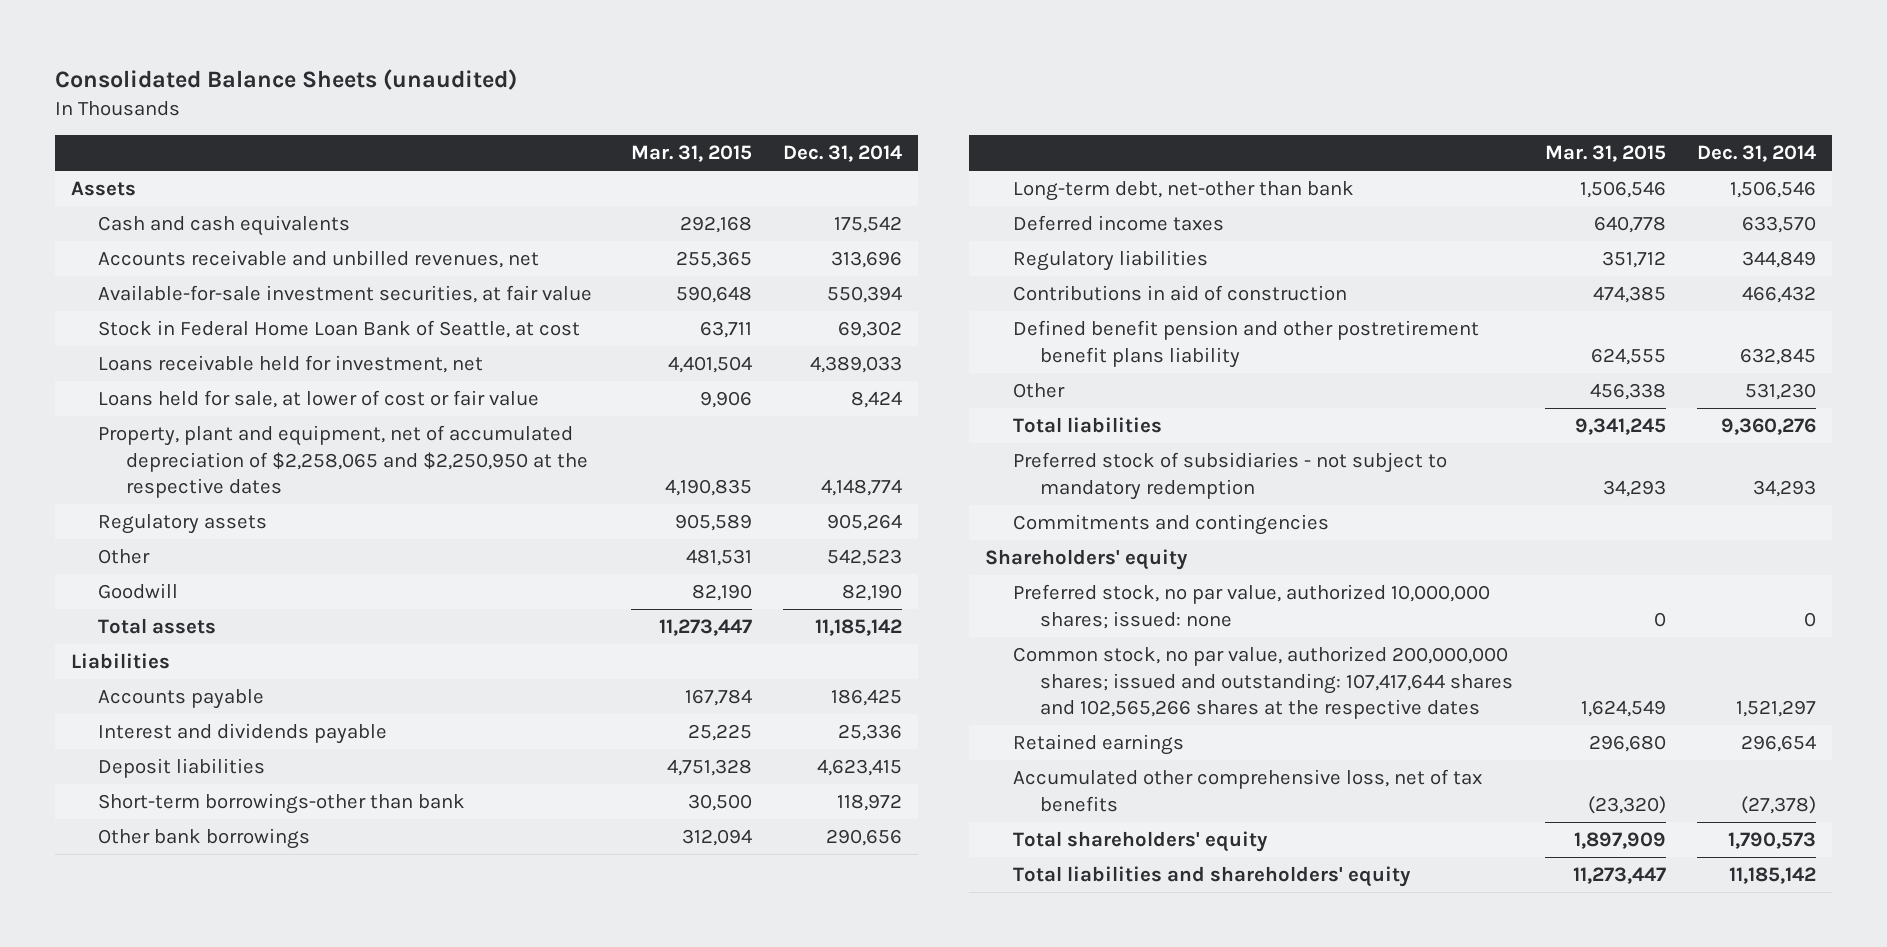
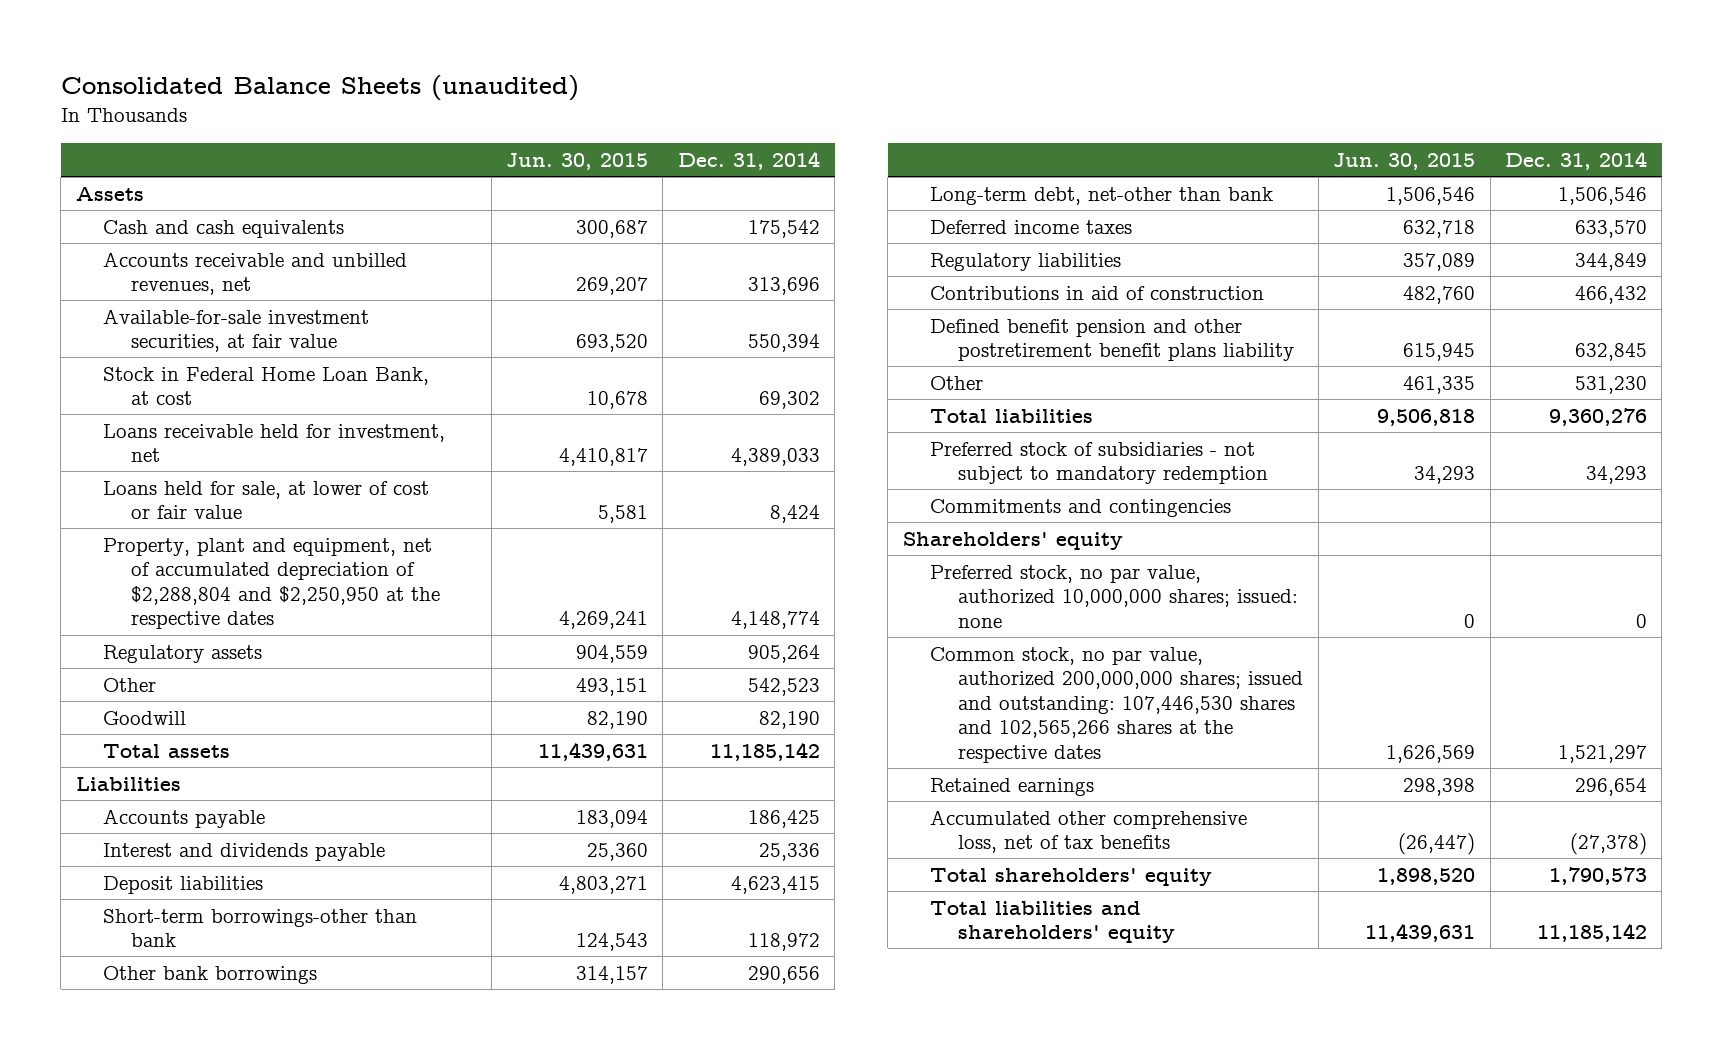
- | Mar. 31, 2015 | Dec. 31, 2014
+ | Jun. 30, 2015 | Dec. 31, 2014
- Stock in Federal Home Loan Bank of Seattle, at cost | 63,711 | 69,302
+ Stock in Federal Home Loan Bank, at cost | 10,678 | 69,302
- Property, plant and equipment, net of accumulated depreciation of $2,258,065 and $2,250,950 at the respective dates | 4,190,835 | 4,148,774
+ Property, plant and equipment, net of accumulated depreciation of $2,288,804 and $2,250,950 at the respective dates | 4,269,241 | 4,148,774
- Common stock, no par value, authorized 200,000,000 shares; issued and outstanding: 107,417,644 shares and 102,565,266 shares at the respective dates | 1,624,549 | 1,521,297
+ Common stock, no par value, authorized 200,000,000 shares; issued and outstanding: 107,446,530 shares and 102,565,266 shares at the respective dates | 1,626,569 | 1,521,297

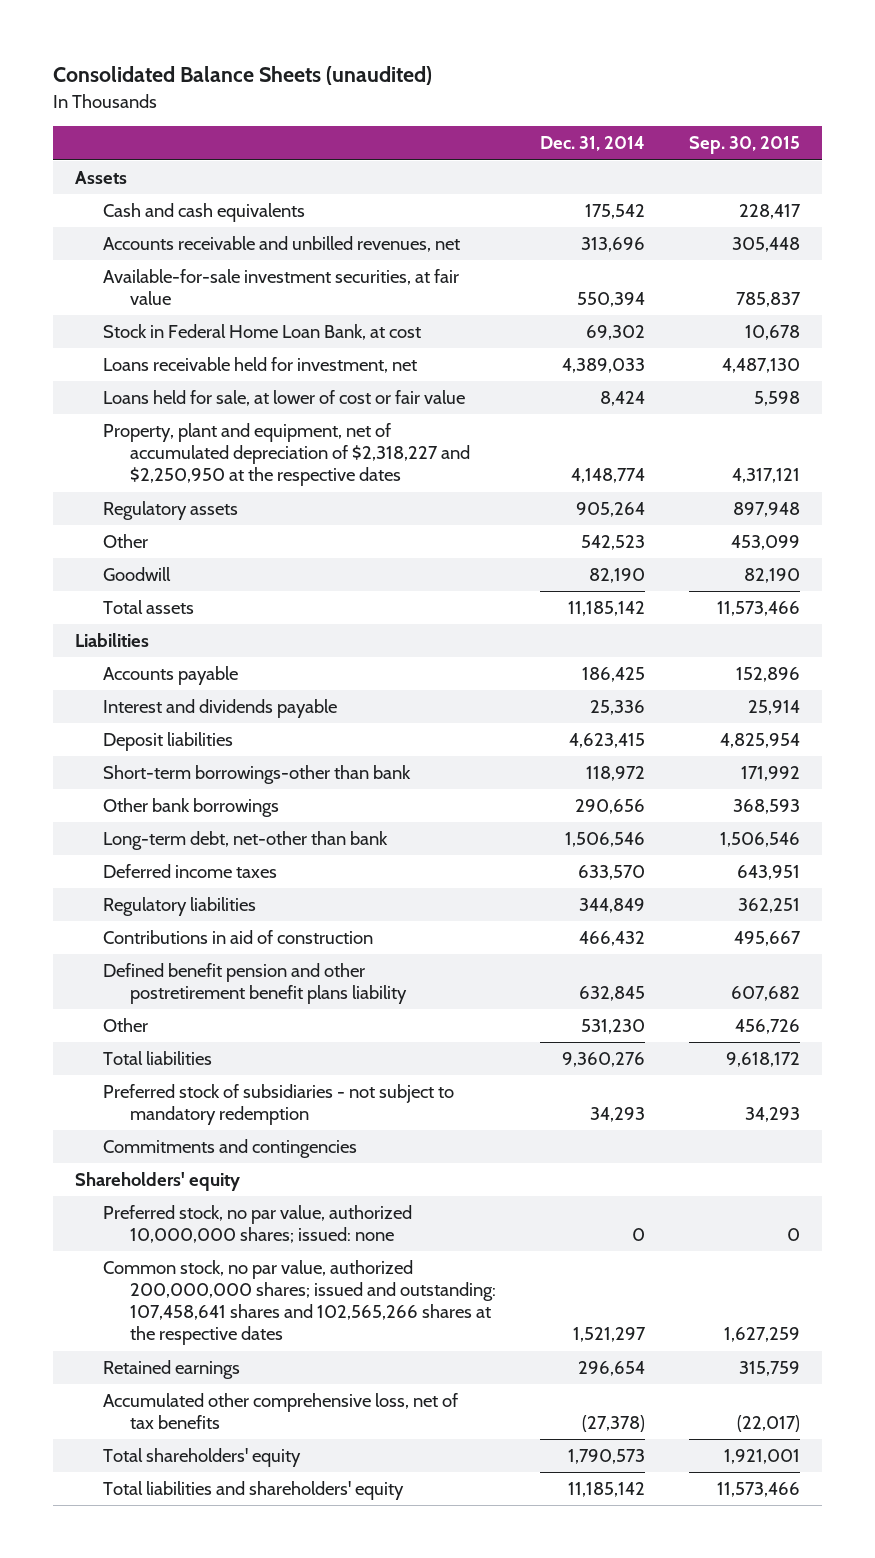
- | Jun. 30, 2015 | Dec. 31, 2014
+ | Dec. 31, 2014 | Sep. 30, 2015
- Property, plant and equipment, net of accumulated depreciation of $2,288,804 and $2,250,950 at the respective dates | 4,269,241 | 4,148,774
+ Property, plant and equipment, net of accumulated depreciation of $2,318,227 and $2,250,950 at the respective dates | 4,148,774 | 4,317,121
- Common stock, no par value, authorized 200,000,000 shares; issued and outstanding: 107,446,530 shares and 102,565,266 shares at the respective dates | 1,626,569 | 1,521,297
+ Common stock, no par value, authorized 200,000,000 shares; issued and outstanding: 107,458,641 shares and 102,565,266 shares at the respective dates | 1,521,297 | 1,627,259

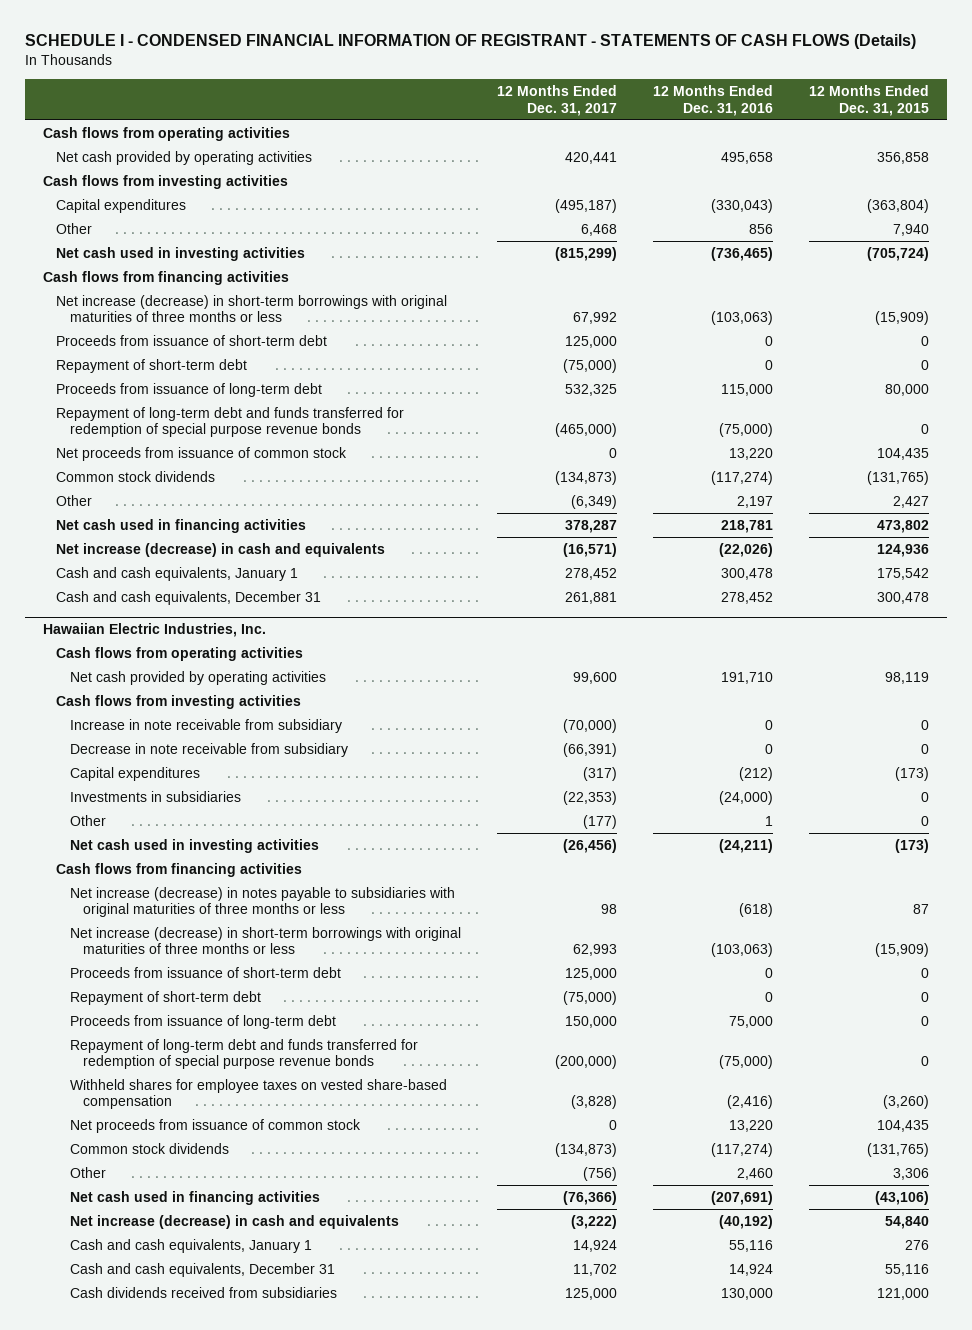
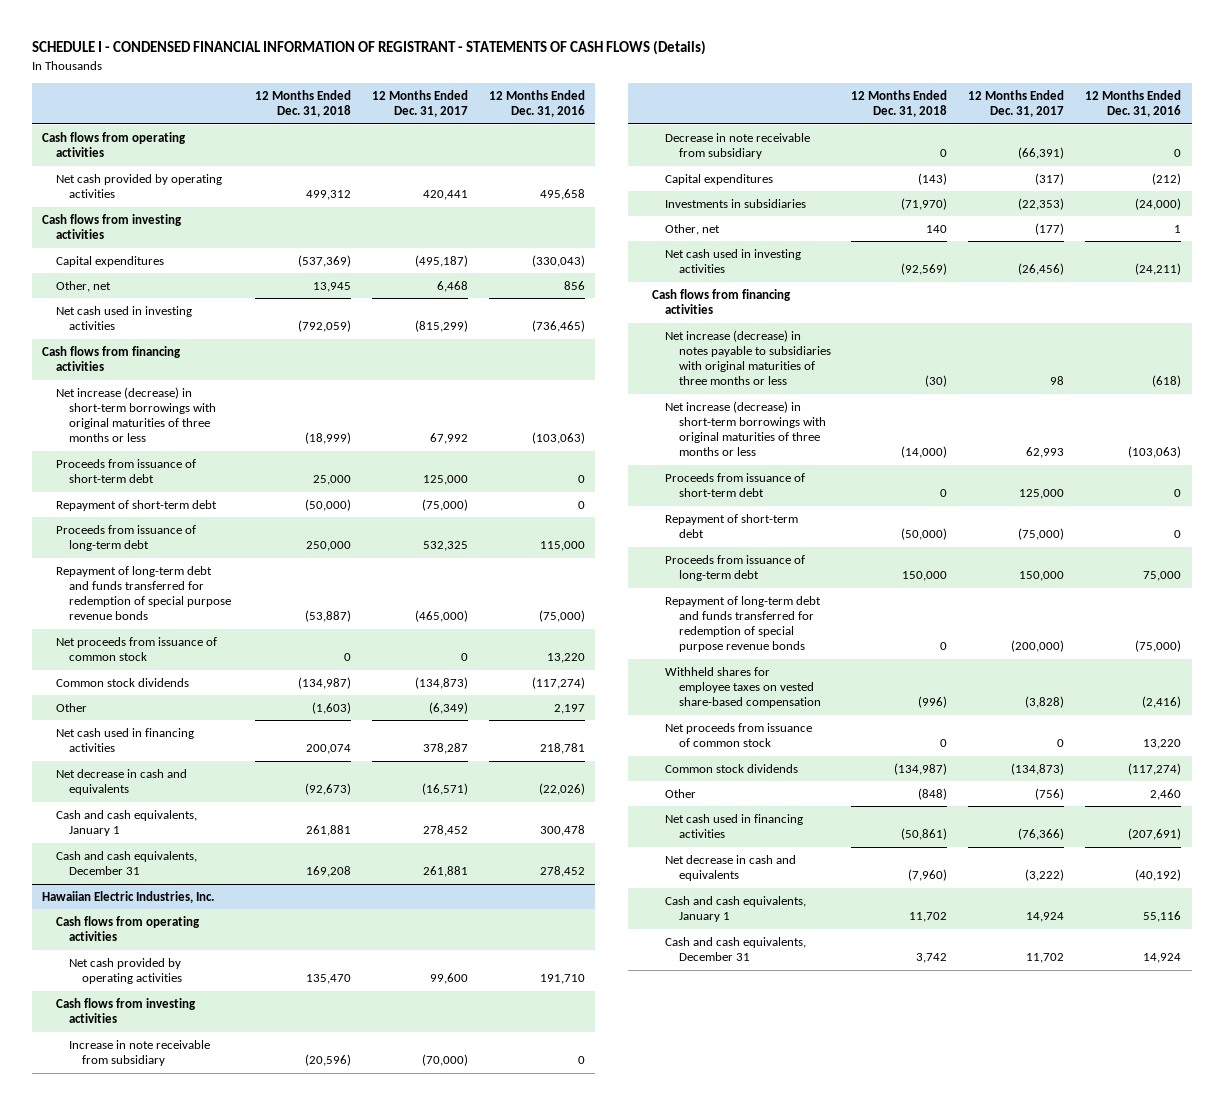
- | 12 Months Ended Dec. 31, 2017 | 12 Months Ended Dec. 31, 2016 | 12 Months Ended Dec. 31, 2015
+ | 12 Months Ended Dec. 31, 2018 | 12 Months Ended Dec. 31, 2017 | 12 Months Ended Dec. 31, 2016
- Other | 6,468 | 856 | 7,940
+ Other, net | 13,945 | 6,468 | 856
- Net increase (decrease) in cash and equivalents | (16,571) | (22,026) | 124,936
+ Net decrease in cash and equivalents | (92,673) | (16,571) | (22,026)
@ Hawaiian Electric Industries, Inc.
- Other | (177) | 1 | 0
+ Other, net | 140 | (177) | 1
- Net increase (decrease) in cash and equivalents | (3,222) | (40,192) | 54,840
+ Net decrease in cash and equivalents | (7,960) | (3,222) | (40,192)
- Cash dividends received from subsidiaries | 125,000 | 130,000 | 121,000

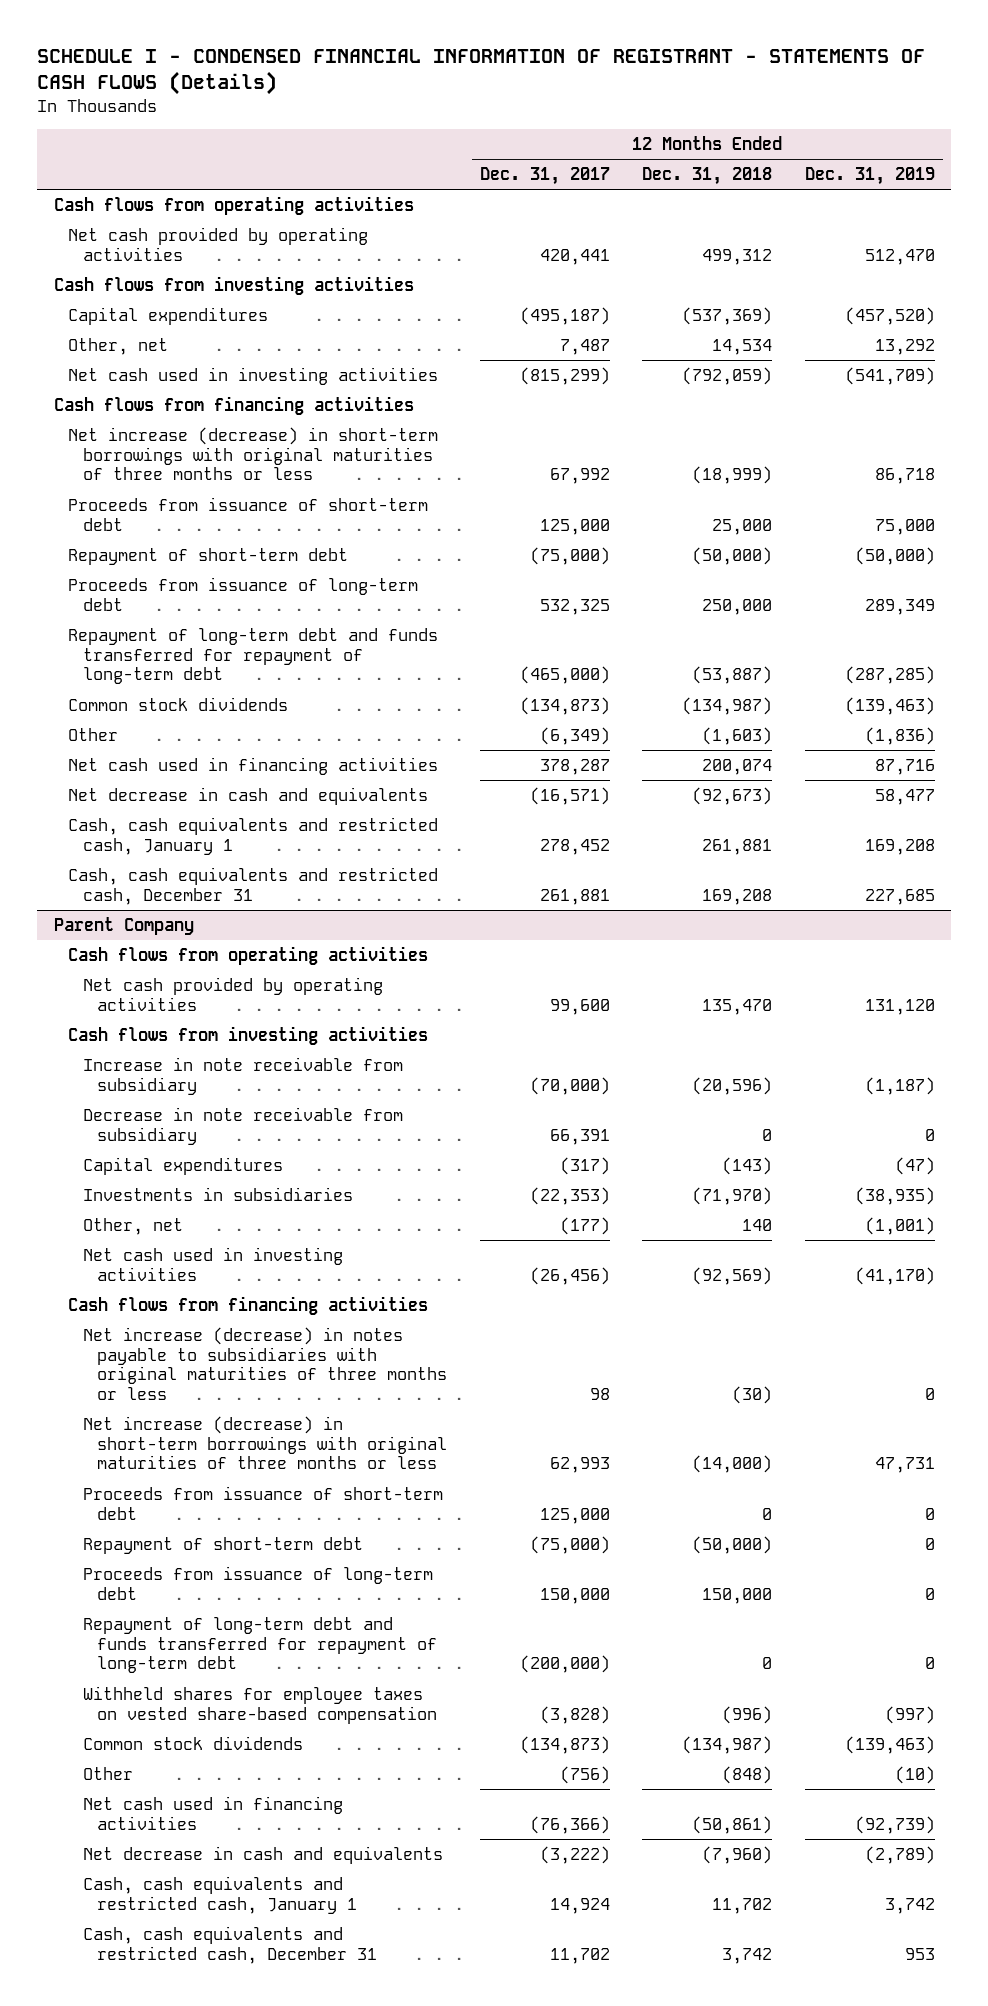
- | 12 Months Ended Dec. 31, 2018 | 12 Months Ended Dec. 31, 2017 | 12 Months Ended Dec. 31, 2016
+ | 12 Months Ended Dec. 31, 2017 | 12 Months Ended Dec. 31, 2018 | 12 Months Ended Dec. 31, 2019
- Other, net | 13,945 | 6,468 | 856
+ Other, net | 7,487 | 14,534 | 13,292
- Repayment of long-term debt and funds transferred for redemption of special purpose revenue bonds | (53,887) | (465,000) | (75,000)
- Net proceeds from issuance of common stock | 0 | 0 | 13,220
+ Repayment of long-term debt and funds transferred for repayment of long-term debt | (465,000) | (53,887) | (287,285)
- Cash and cash equivalents, January 1 | 261,881 | 278,452 | 300,478
- Cash and cash equivalents, December 31 | 169,208 | 261,881 | 278,452
- Hawaiian Electric Industries, Inc.
+ Cash, cash equivalents and restricted cash, January 1 | 278,452 | 261,881 | 169,208
+ Cash, cash equivalents and restricted cash, December 31 | 261,881 | 169,208 | 227,685
+ Parent Company
- Decrease in note receivable from subsidiary | 0 | (66,391) | 0
+ Decrease in note receivable from subsidiary | 66,391 | 0 | 0
- Repayment of long-term debt and funds transferred for redemption of special purpose revenue bonds | 0 | (200,000) | (75,000)
+ Repayment of long-term debt and funds transferred for repayment of long-term debt | (200,000) | 0 | 0
- Net proceeds from issuance of common stock | 0 | 0 | 13,220
- Cash and cash equivalents, January 1 | 11,702 | 14,924 | 55,116
- Cash and cash equivalents, December 31 | 3,742 | 11,702 | 14,924
+ Cash, cash equivalents and restricted cash, January 1 | 14,924 | 11,702 | 3,742
+ Cash, cash equivalents and restricted cash, December 31 | 11,702 | 3,742 | 953

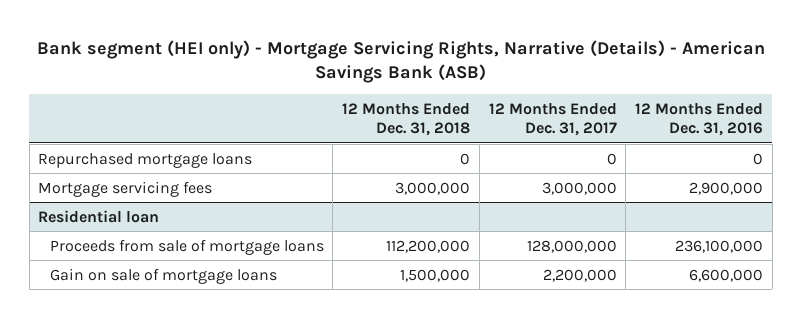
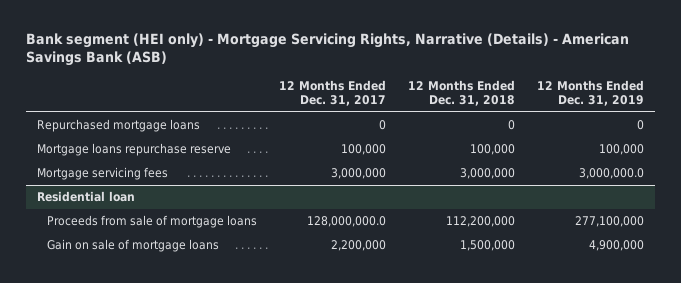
- | 12 Months Ended Dec. 31, 2018 | 12 Months Ended Dec. 31, 2017 | 12 Months Ended Dec. 31, 2016
+ | 12 Months Ended Dec. 31, 2017 | 12 Months Ended Dec. 31, 2018 | 12 Months Ended Dec. 31, 2019
+ Mortgage loans repurchase reserve | 100,000 | 100,000 | 100,000
@ Residential loan
- Proceeds from sale of mortgage loans | 112,200,000 | 128,000,000 | 236,100,000
+ Proceeds from sale of mortgage loans | 128,000,000.0 | 112,200,000 | 277,100,000

